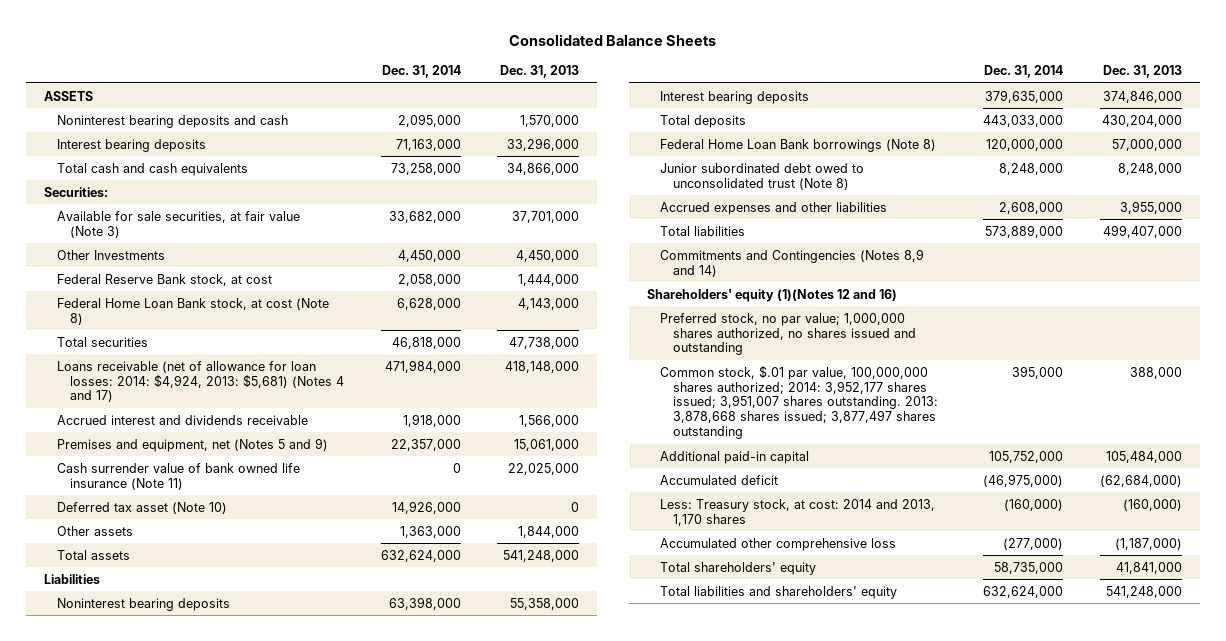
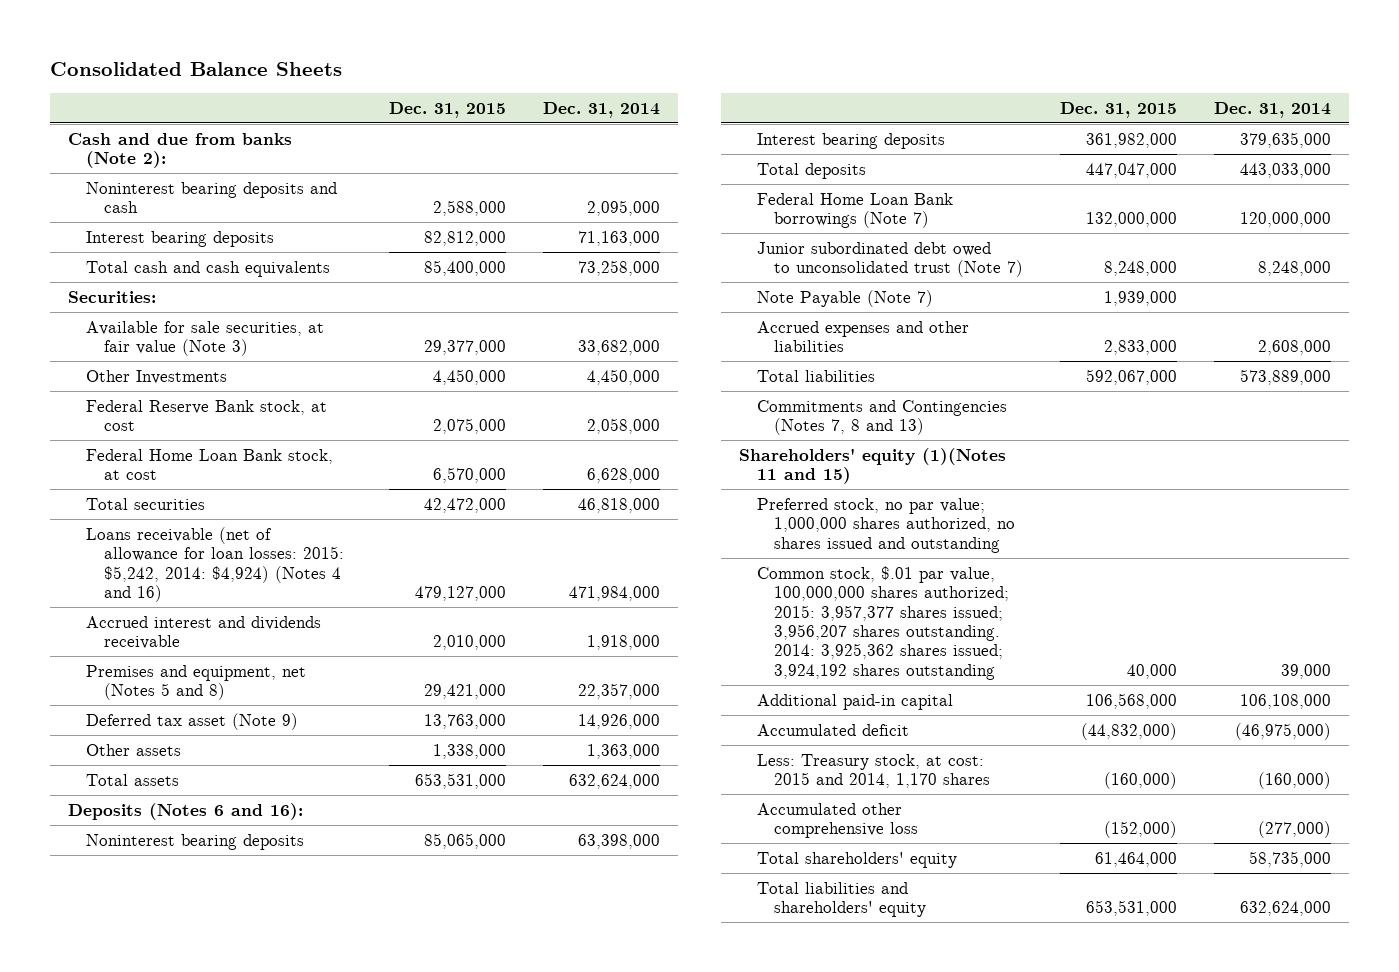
- | Dec. 31, 2014 | Dec. 31, 2013
+ | Dec. 31, 2015 | Dec. 31, 2014
- ASSETS
+ Cash and due from banks (Note 2):
- Federal Home Loan Bank stock, at cost (Note 8) | 6,628,000 | 4,143,000
+ Federal Home Loan Bank stock, at cost | 6,570,000 | 6,628,000
- Loans receivable (net of allowance for loan losses: 2014: $4,924, 2013: $5,681) (Notes 4 and 17) | 471,984,000 | 418,148,000
+ Loans receivable (net of allowance for loan losses: 2015: $5,242, 2014: $4,924) (Notes 4 and 16) | 479,127,000 | 471,984,000
- Premises and equipment, net (Notes 5 and 9) | 22,357,000 | 15,061,000
- Cash surrender value of bank owned life insurance (Note 11) | 0 | 22,025,000
- Deferred tax asset (Note 10) | 14,926,000 | 0
+ Premises and equipment, net (Notes 5 and 8) | 29,421,000 | 22,357,000
+ Deferred tax asset (Note 9) | 13,763,000 | 14,926,000
- Liabilities
+ Deposits (Notes 6 and 16):
- Federal Home Loan Bank borrowings (Note 8) | 120,000,000 | 57,000,000
- Junior subordinated debt owed to unconsolidated trust (Note 8) | 8,248,000 | 8,248,000
+ Federal Home Loan Bank borrowings (Note 7) | 132,000,000 | 120,000,000
+ Junior subordinated debt owed to unconsolidated trust (Note 7) | 8,248,000 | 8,248,000
+ Note Payable (Note 7) | 1,939,000 |
- Commitments and Contingencies (Notes 8,9 and 14)
- Shareholders' equity (1)(Notes 12 and 16)
+ Commitments and Contingencies (Notes 7, 8 and 13)
+ Shareholders' equity (1)(Notes 11 and 15)
- Common stock, $.01 par value, 100,000,000 shares authorized; 2014: 3,952,177 shares issued; 3,951,007 shares outstanding. 2013: 3,878,668 shares issued; 3,877,497 shares outstanding | 395,000 | 388,000
- Additional paid-in capital | 105,752,000 | 105,484,000
+ Common stock, $.01 par value, 100,000,000 shares authorized; 2015: 3,957,377 shares issued; 3,956,207 shares outstanding. 2014: 3,925,362 shares issued; 3,924,192 shares outstanding | 40,000 | 39,000
+ Additional paid-in capital | 106,568,000 | 106,108,000
- Less: Treasury stock, at cost: 2014 and 2013, 1,170 shares | (160,000) | (160,000)
+ Less: Treasury stock, at cost: 2015 and 2014, 1,170 shares | (160,000) | (160,000)

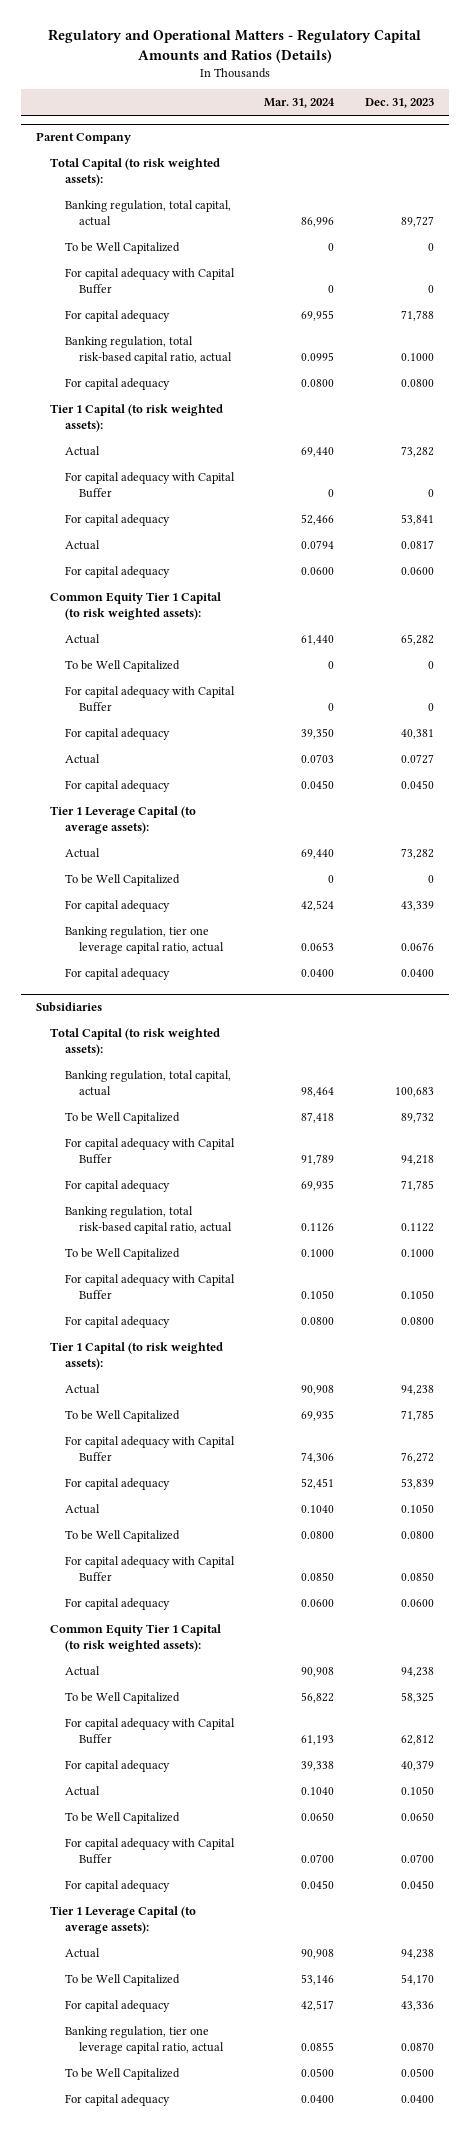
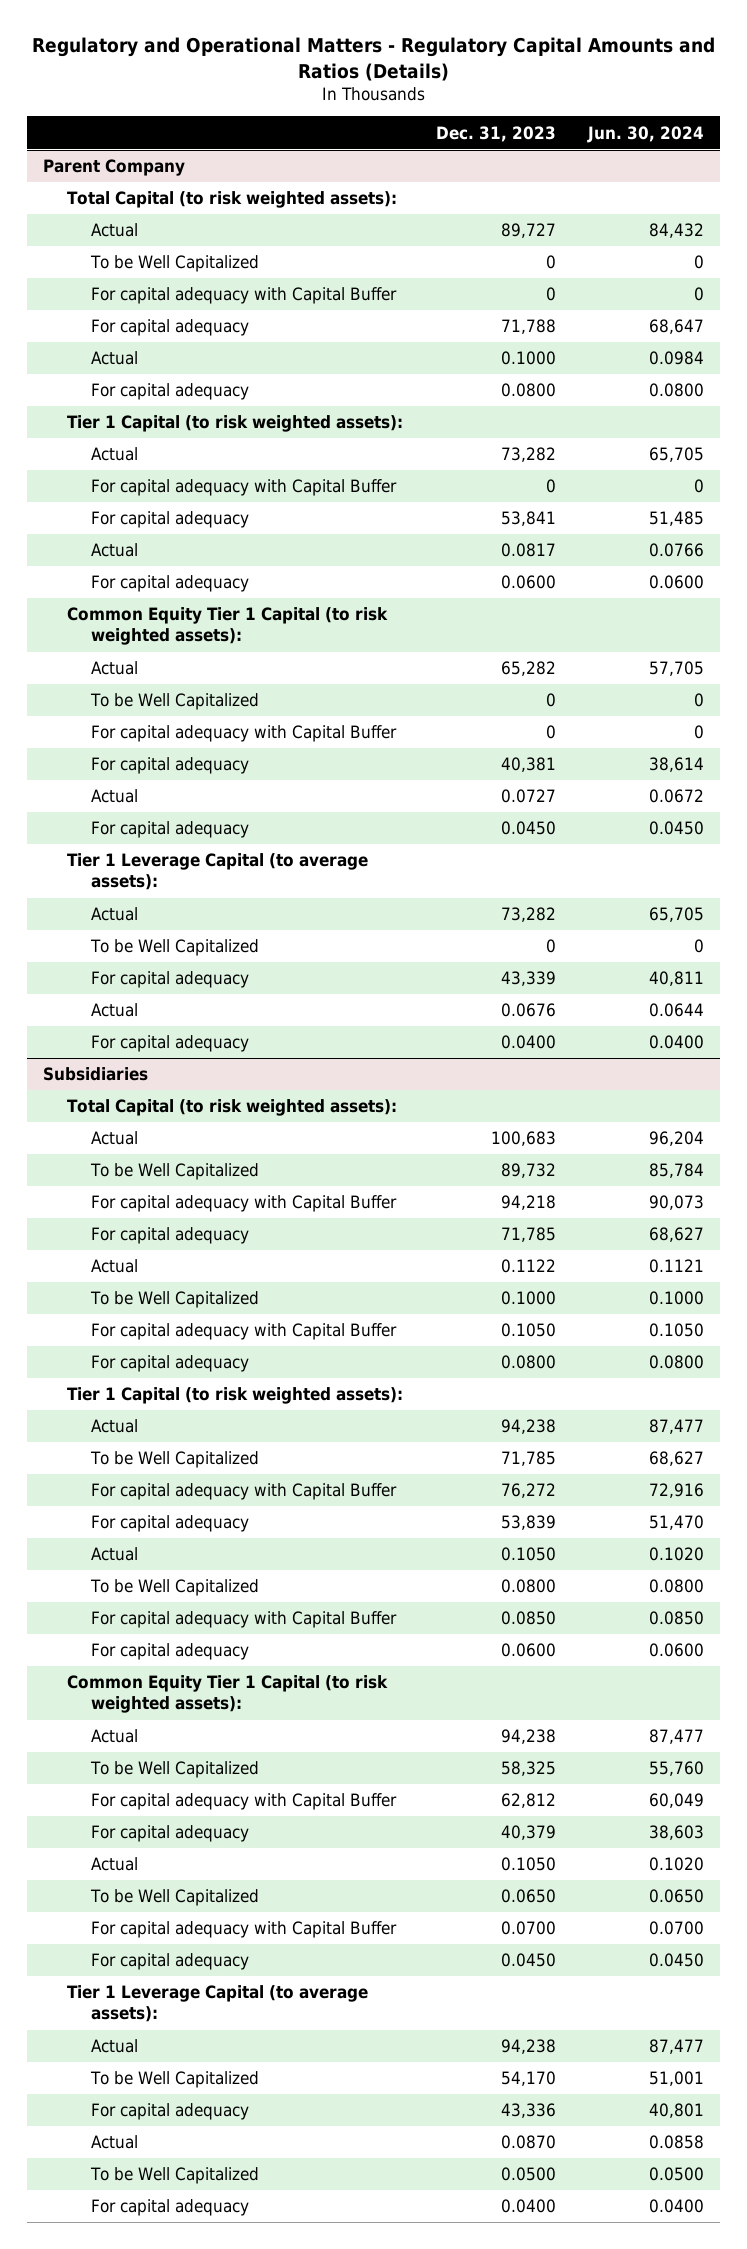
- | Mar. 31, 2024 | Dec. 31, 2023
+ | Dec. 31, 2023 | Jun. 30, 2024
@ Parent Company
- Banking regulation, total capital, actual | 86,996 | 89,727
+ Actual | 89,727 | 84,432
- Banking regulation, total risk-based capital ratio, actual | 0.0995 | 0.1000
+ Actual | 0.1000 | 0.0984
- Banking regulation, tier one leverage capital ratio, actual | 0.0653 | 0.0676
+ Actual | 0.0676 | 0.0644
@ Subsidiaries
- Banking regulation, total capital, actual | 98,464 | 100,683
+ Actual | 100,683 | 96,204
- Banking regulation, total risk-based capital ratio, actual | 0.1126 | 0.1122
+ Actual | 0.1122 | 0.1121
- Banking regulation, tier one leverage capital ratio, actual | 0.0855 | 0.0870
+ Actual | 0.0870 | 0.0858

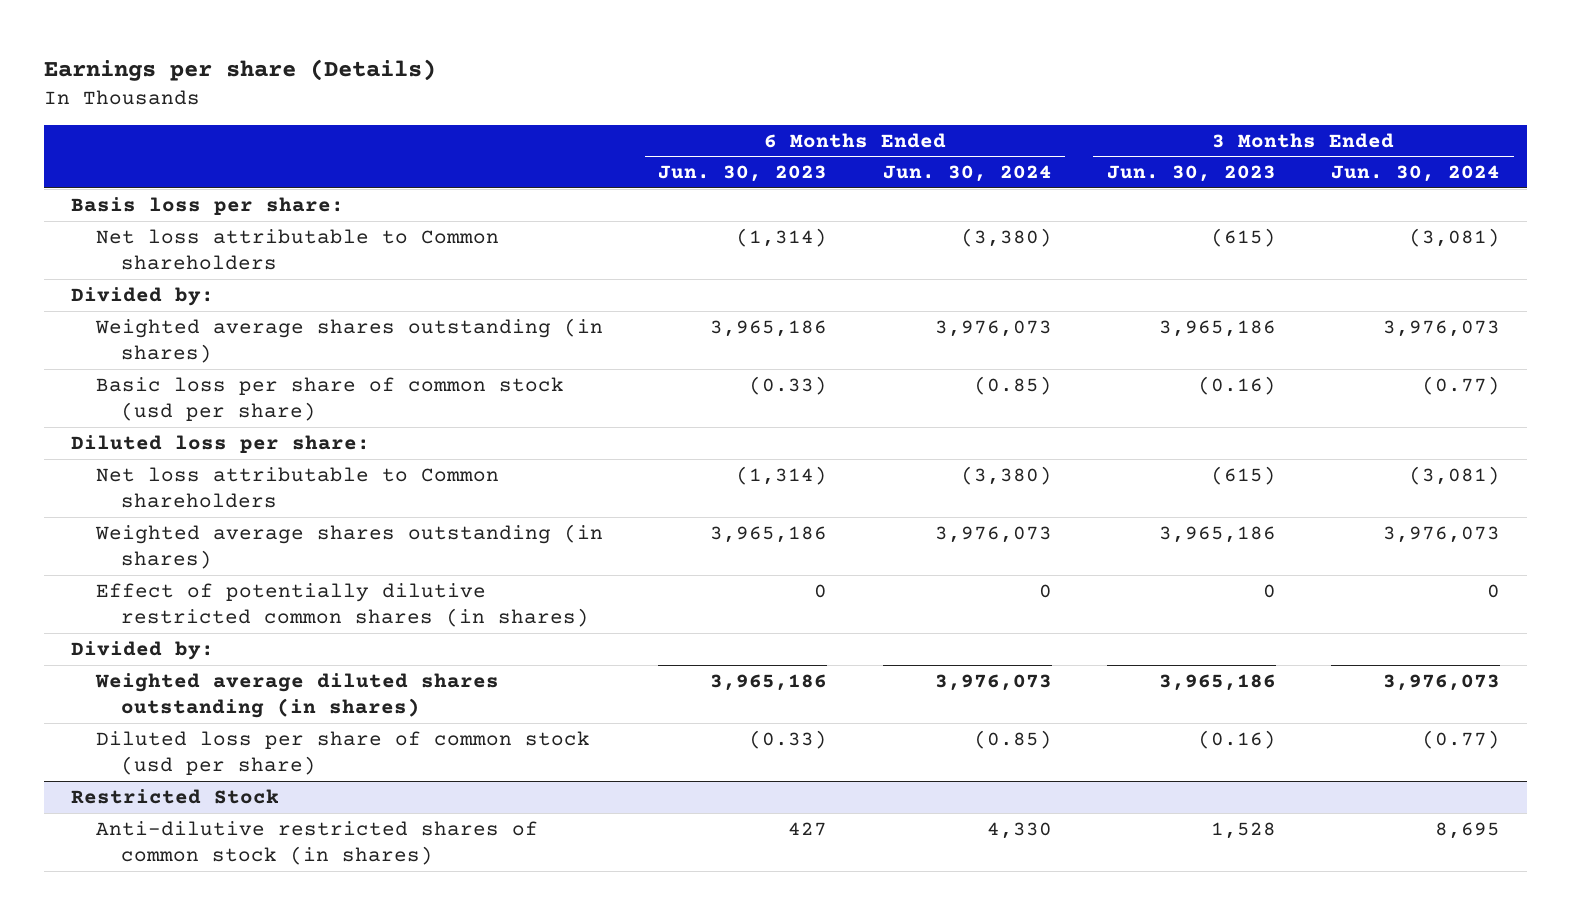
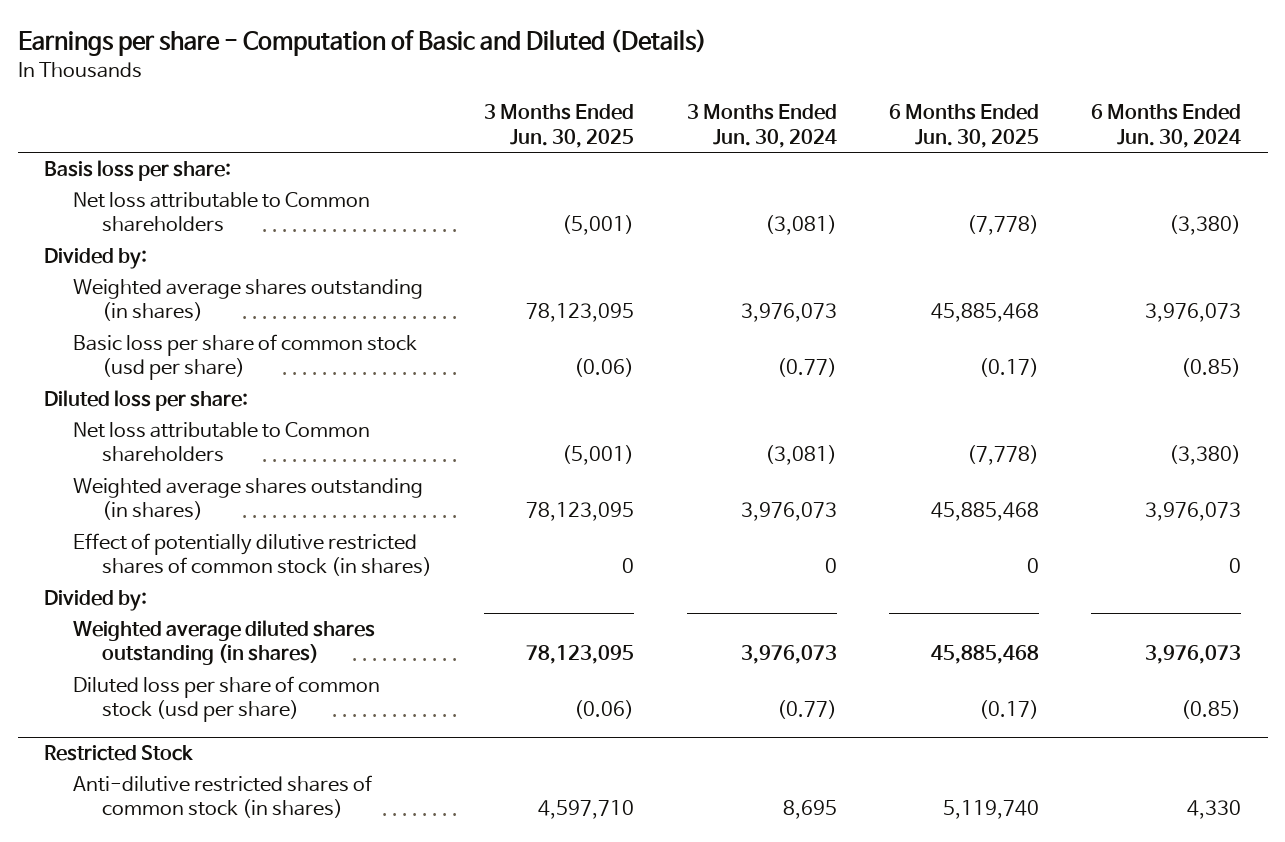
- Earnings per share (Details)
+ Earnings per share - Computation of Basic and Diluted (Details)
- | 6 Months Ended Jun. 30, 2023 | 6 Months Ended Jun. 30, 2024 | 3 Months Ended Jun. 30, 2023 | 3 Months Ended Jun. 30, 2024
+ | 3 Months Ended Jun. 30, 2025 | 3 Months Ended Jun. 30, 2024 | 6 Months Ended Jun. 30, 2025 | 6 Months Ended Jun. 30, 2024
- Effect of potentially dilutive restricted common shares (in shares) | 0 | 0 | 0 | 0
+ Effect of potentially dilutive restricted shares of common stock (in shares) | 0 | 0 | 0 | 0

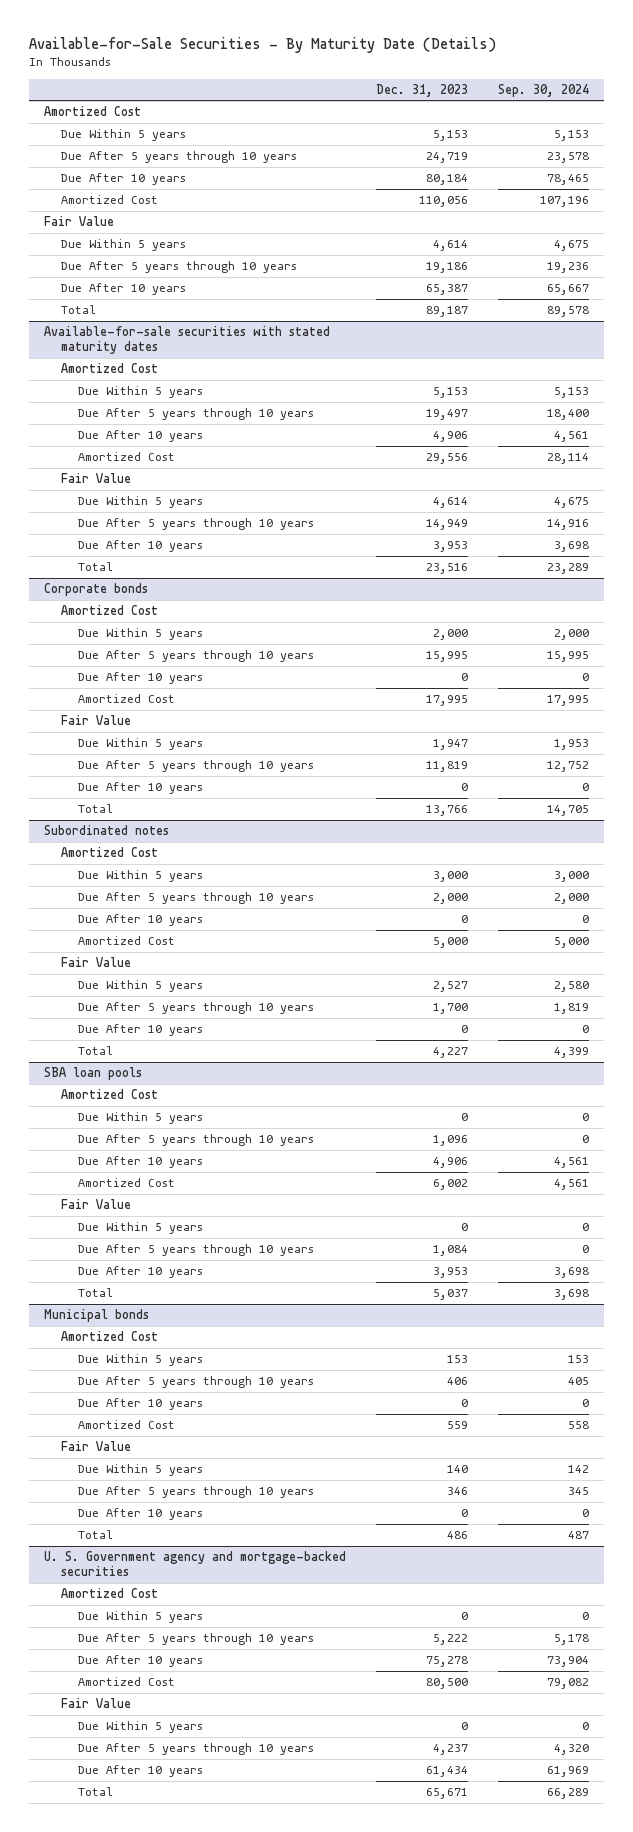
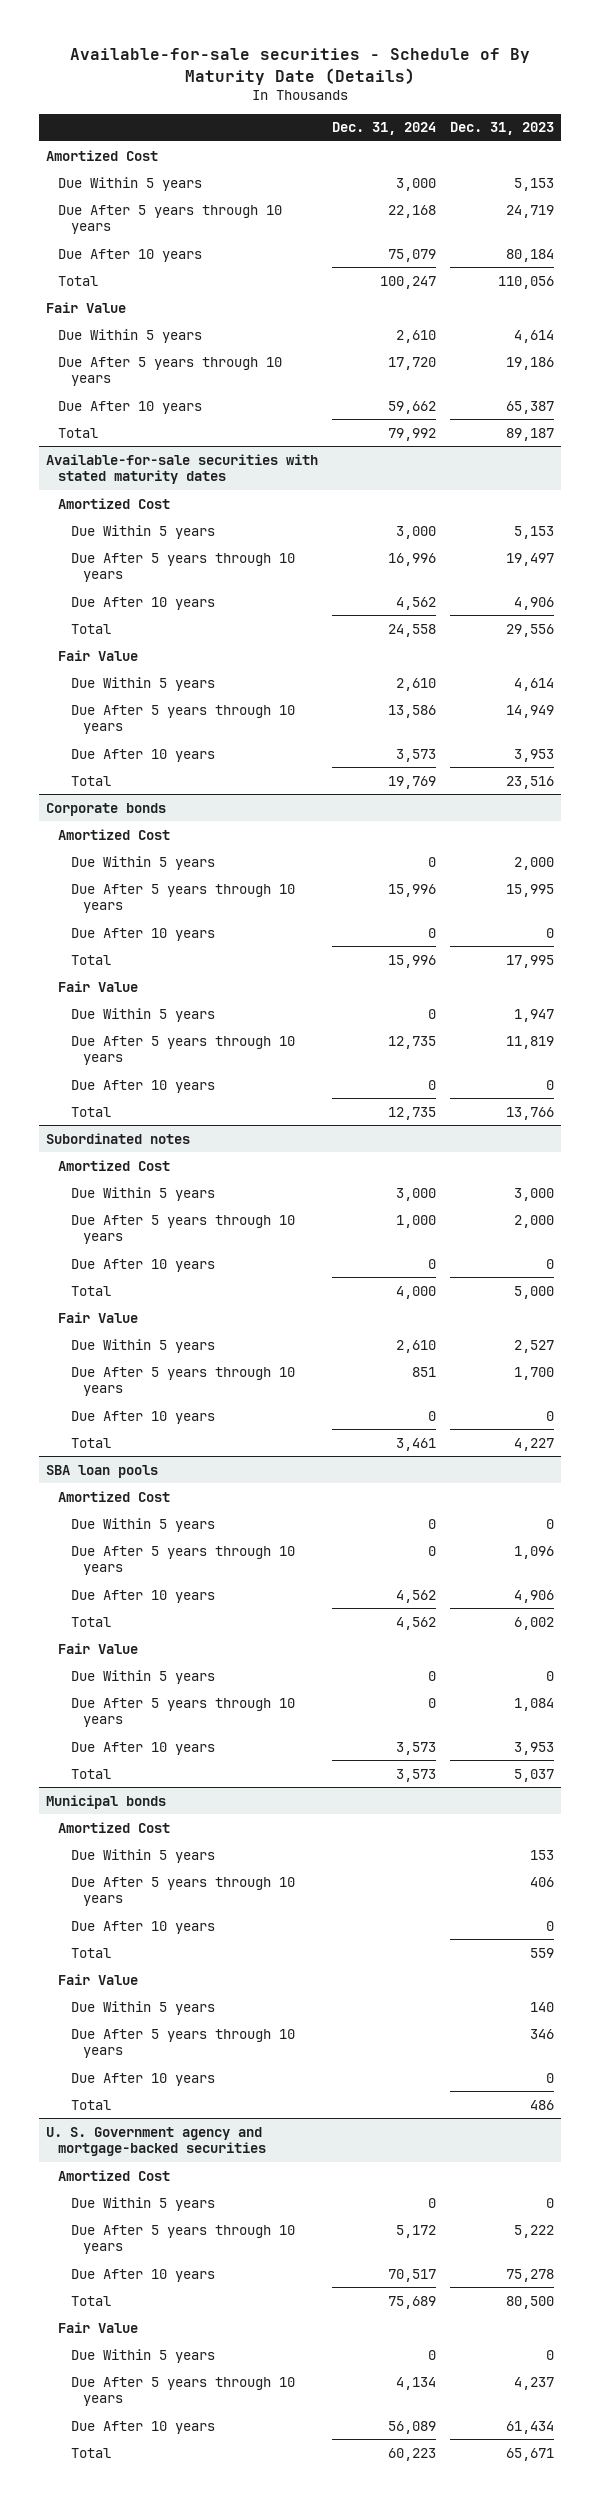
- Available-for-Sale Securities - By Maturity Date (Details)
+ Available-for-sale securities - Schedule of By Maturity Date (Details)
- | Dec. 31, 2023 | Sep. 30, 2024
+ | Dec. 31, 2024 | Dec. 31, 2023
- Amortized Cost | 110,056 | 107,196
+ Total | 100,247 | 110,056
@ Available-for-sale securities with stated maturity dates
- Amortized Cost | 29,556 | 28,114
+ Total | 24,558 | 29,556
@ Corporate bonds
- Amortized Cost | 17,995 | 17,995
+ Total | 15,996 | 17,995
@ Subordinated notes
- Amortized Cost | 5,000 | 5,000
+ Total | 4,000 | 5,000
@ SBA loan pools
- Amortized Cost | 6,002 | 4,561
+ Total | 4,562 | 6,002
@ Municipal bonds
- Amortized Cost | 559 | 558
+ Total | | 559
@ U. S. Government agency and mortgage-backed securities
- Amortized Cost | 80,500 | 79,082
+ Total | 75,689 | 80,500

